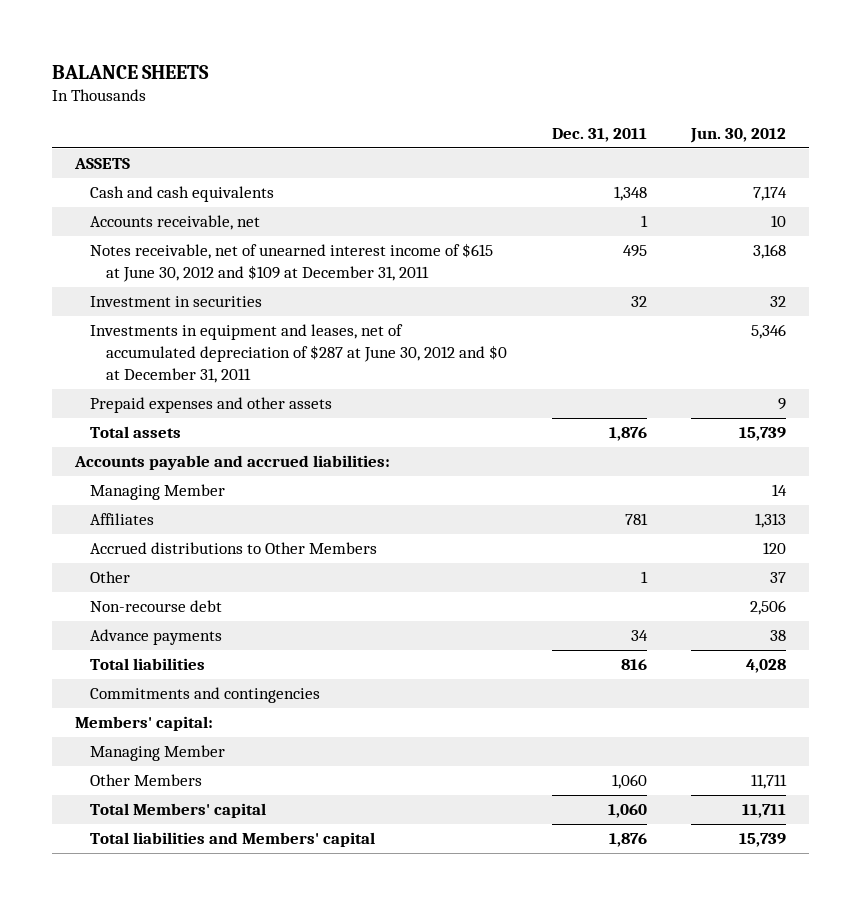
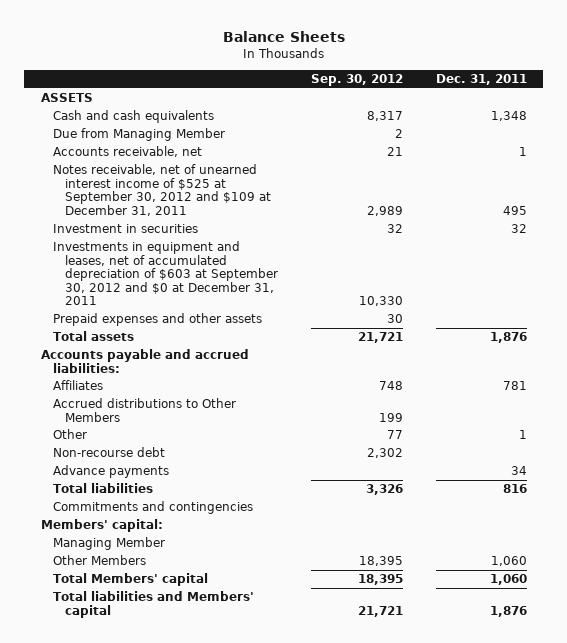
- BALANCE SHEETS
+ Balance Sheets
- | Dec. 31, 2011 | Jun. 30, 2012
+ | Sep. 30, 2012 | Dec. 31, 2011
+ Due from Managing Member | 2 |
- Notes receivable, net of unearned interest income of $615 at June 30, 2012 and $109 at December 31, 2011 | 495 | 3,168
+ Notes receivable, net of unearned interest income of $525 at September 30, 2012 and $109 at December 31, 2011 | 2,989 | 495
- Investments in equipment and leases, net of accumulated depreciation of $287 at June 30, 2012 and $0 at December 31, 2011 | | 5,346
+ Investments in equipment and leases, net of accumulated depreciation of $603 at September 30, 2012 and $0 at December 31, 2011 | 10,330 |
- Managing Member | | 14

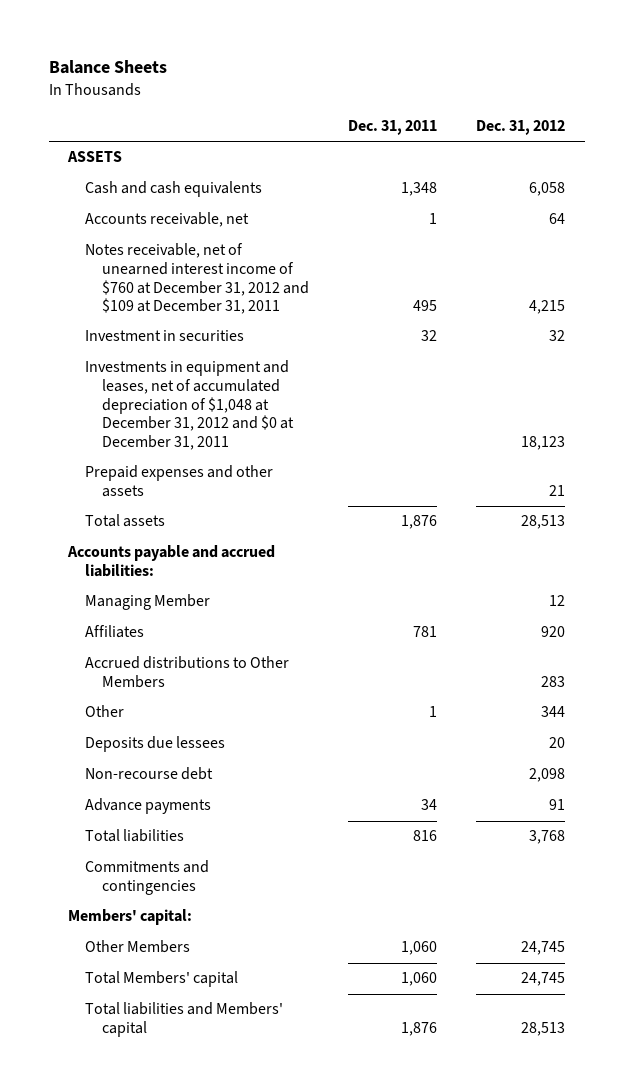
- | Sep. 30, 2012 | Dec. 31, 2011
+ | Dec. 31, 2011 | Dec. 31, 2012
- Due from Managing Member | 2 |
- Notes receivable, net of unearned interest income of $525 at September 30, 2012 and $109 at December 31, 2011 | 2,989 | 495
+ Notes receivable, net of unearned interest income of $760 at December 31, 2012 and $109 at December 31, 2011 | 495 | 4,215
- Investments in equipment and leases, net of accumulated depreciation of $603 at September 30, 2012 and $0 at December 31, 2011 | 10,330 |
+ Investments in equipment and leases, net of accumulated depreciation of $1,048 at December 31, 2012 and $0 at December 31, 2011 | | 18,123
moved up: Managing Member | | 12
+ Deposits due lessees | | 20

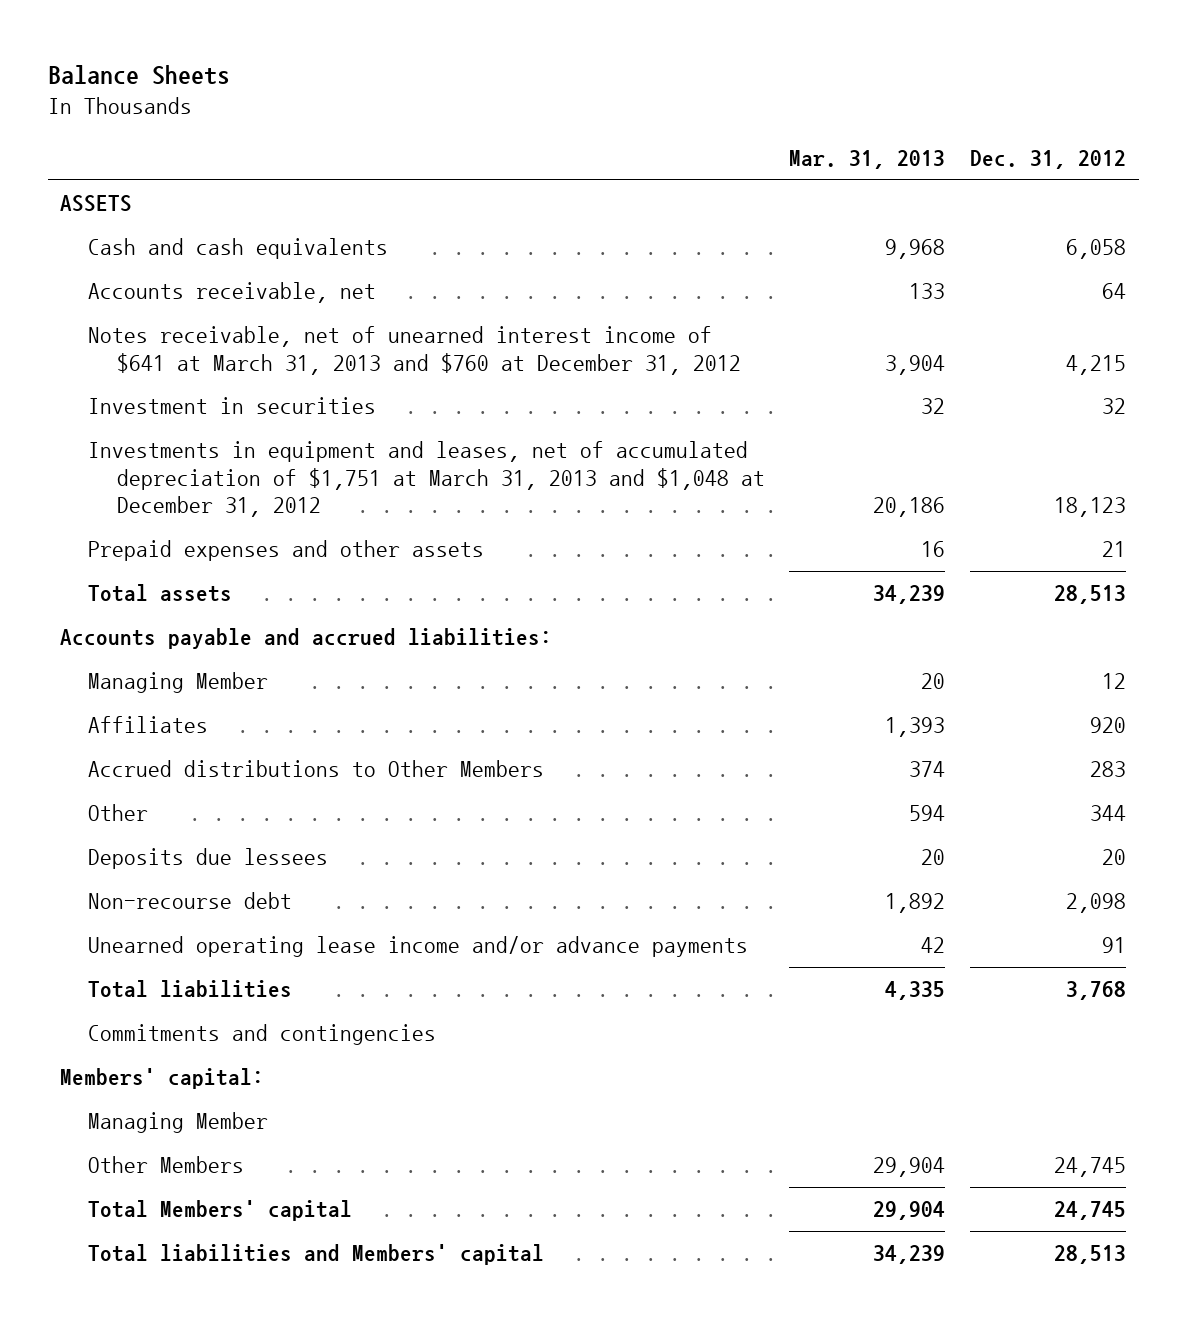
- | Dec. 31, 2011 | Dec. 31, 2012
+ | Mar. 31, 2013 | Dec. 31, 2012
- Notes receivable, net of unearned interest income of $760 at December 31, 2012 and $109 at December 31, 2011 | 495 | 4,215
+ Notes receivable, net of unearned interest income of $641 at March 31, 2013 and $760 at December 31, 2012 | 3,904 | 4,215
- Investments in equipment and leases, net of accumulated depreciation of $1,048 at December 31, 2012 and $0 at December 31, 2011 | | 18,123
+ Investments in equipment and leases, net of accumulated depreciation of $1,751 at March 31, 2013 and $1,048 at December 31, 2012 | 20,186 | 18,123
- Advance payments | 34 | 91
+ Unearned operating lease income and/or advance payments | 42 | 91
+ Managing Member

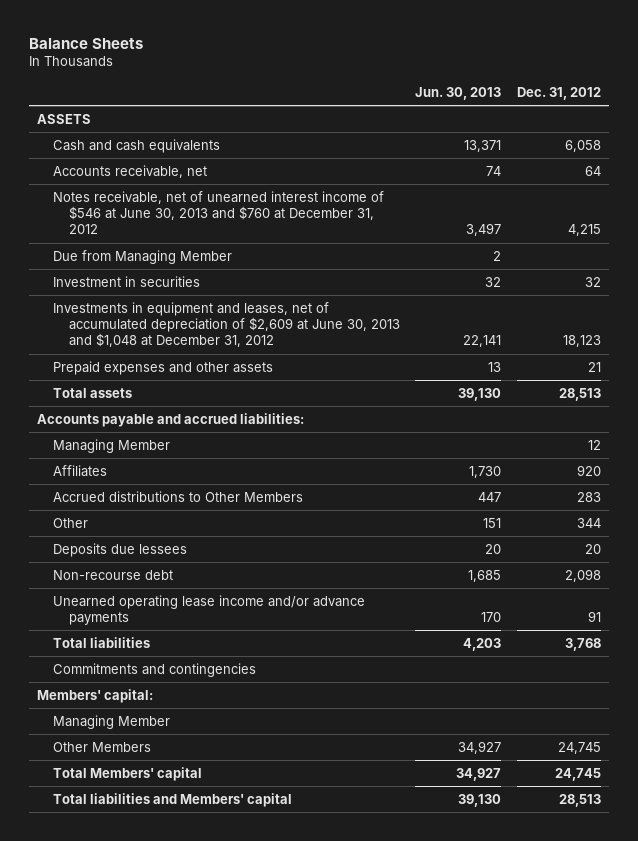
- | Mar. 31, 2013 | Dec. 31, 2012
+ | Jun. 30, 2013 | Dec. 31, 2012
- Notes receivable, net of unearned interest income of $641 at March 31, 2013 and $760 at December 31, 2012 | 3,904 | 4,215
+ Notes receivable, net of unearned interest income of $546 at June 30, 2013 and $760 at December 31, 2012 | 3,497 | 4,215
+ Due from Managing Member | 2 |
- Investments in equipment and leases, net of accumulated depreciation of $1,751 at March 31, 2013 and $1,048 at December 31, 2012 | 20,186 | 18,123
+ Investments in equipment and leases, net of accumulated depreciation of $2,609 at June 30, 2013 and $1,048 at December 31, 2012 | 22,141 | 18,123

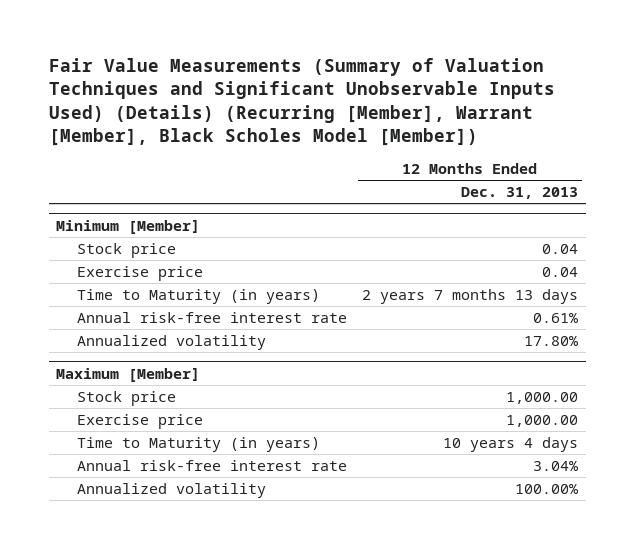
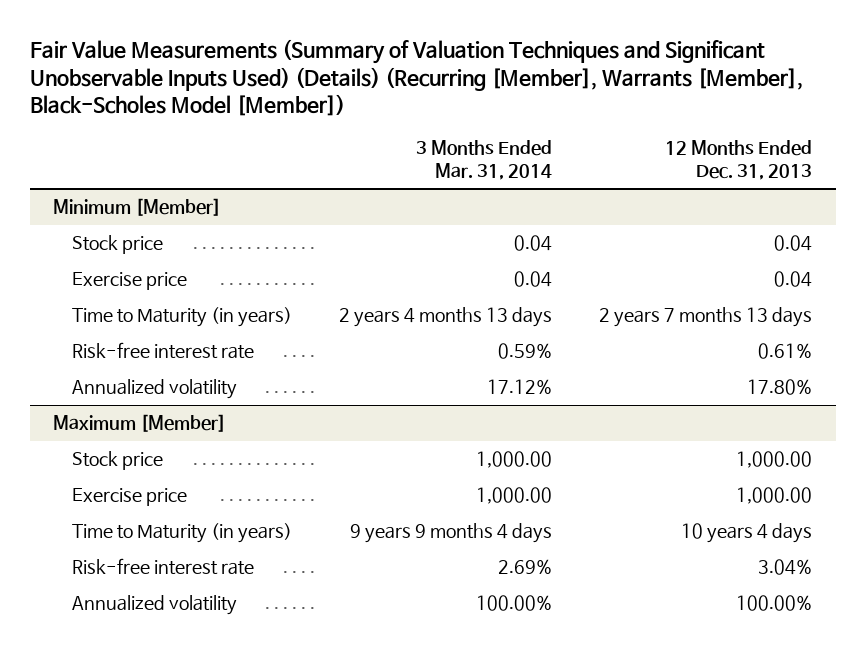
- Fair Value Measurements (Summary of Valuation Techniques and Significant Unobservable Inputs Used) (Details) (Recurring [Member], Warrant [Member], Black Scholes Model [Member])
+ Fair Value Measurements (Summary of Valuation Techniques and Significant Unobservable Inputs Used) (Details) (Recurring [Member], Warrants [Member], Black-Scholes Model [Member])
- | 12 Months Ended Dec. 31, 2013
+ | 3 Months Ended Mar. 31, 2014 | 12 Months Ended Dec. 31, 2013
@ Minimum [Member]
- Annual risk-free interest rate | 0.61%
+ Risk-free interest rate | 0.59% | 0.61%
@ Maximum [Member]
- Annual risk-free interest rate | 3.04%
+ Risk-free interest rate | 2.69% | 3.04%

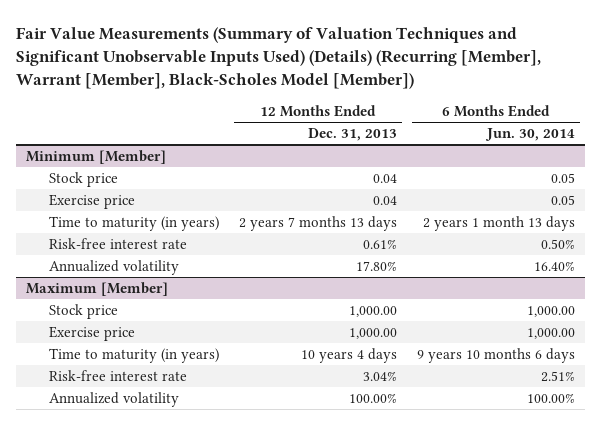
- Fair Value Measurements (Summary of Valuation Techniques and Significant Unobservable Inputs Used) (Details) (Recurring [Member], Warrants [Member], Black-Scholes Model [Member])
+ Fair Value Measurements (Summary of Valuation Techniques and Significant Unobservable Inputs Used) (Details) (Recurring [Member], Warrant [Member], Black-Scholes Model [Member])
- | 3 Months Ended Mar. 31, 2014 | 12 Months Ended Dec. 31, 2013
+ | 12 Months Ended Dec. 31, 2013 | 6 Months Ended Jun. 30, 2014
@ Minimum [Member]
- Time to Maturity (in years) | 2 years 4 months 13 days | 2 years 7 months 13 days
+ Time to maturity (in years) | 2 years 7 months 13 days | 2 years 1 month 13 days
@ Maximum [Member]
- Time to Maturity (in years) | 9 years 9 months 4 days | 10 years 4 days
+ Time to maturity (in years) | 10 years 4 days | 9 years 10 months 6 days

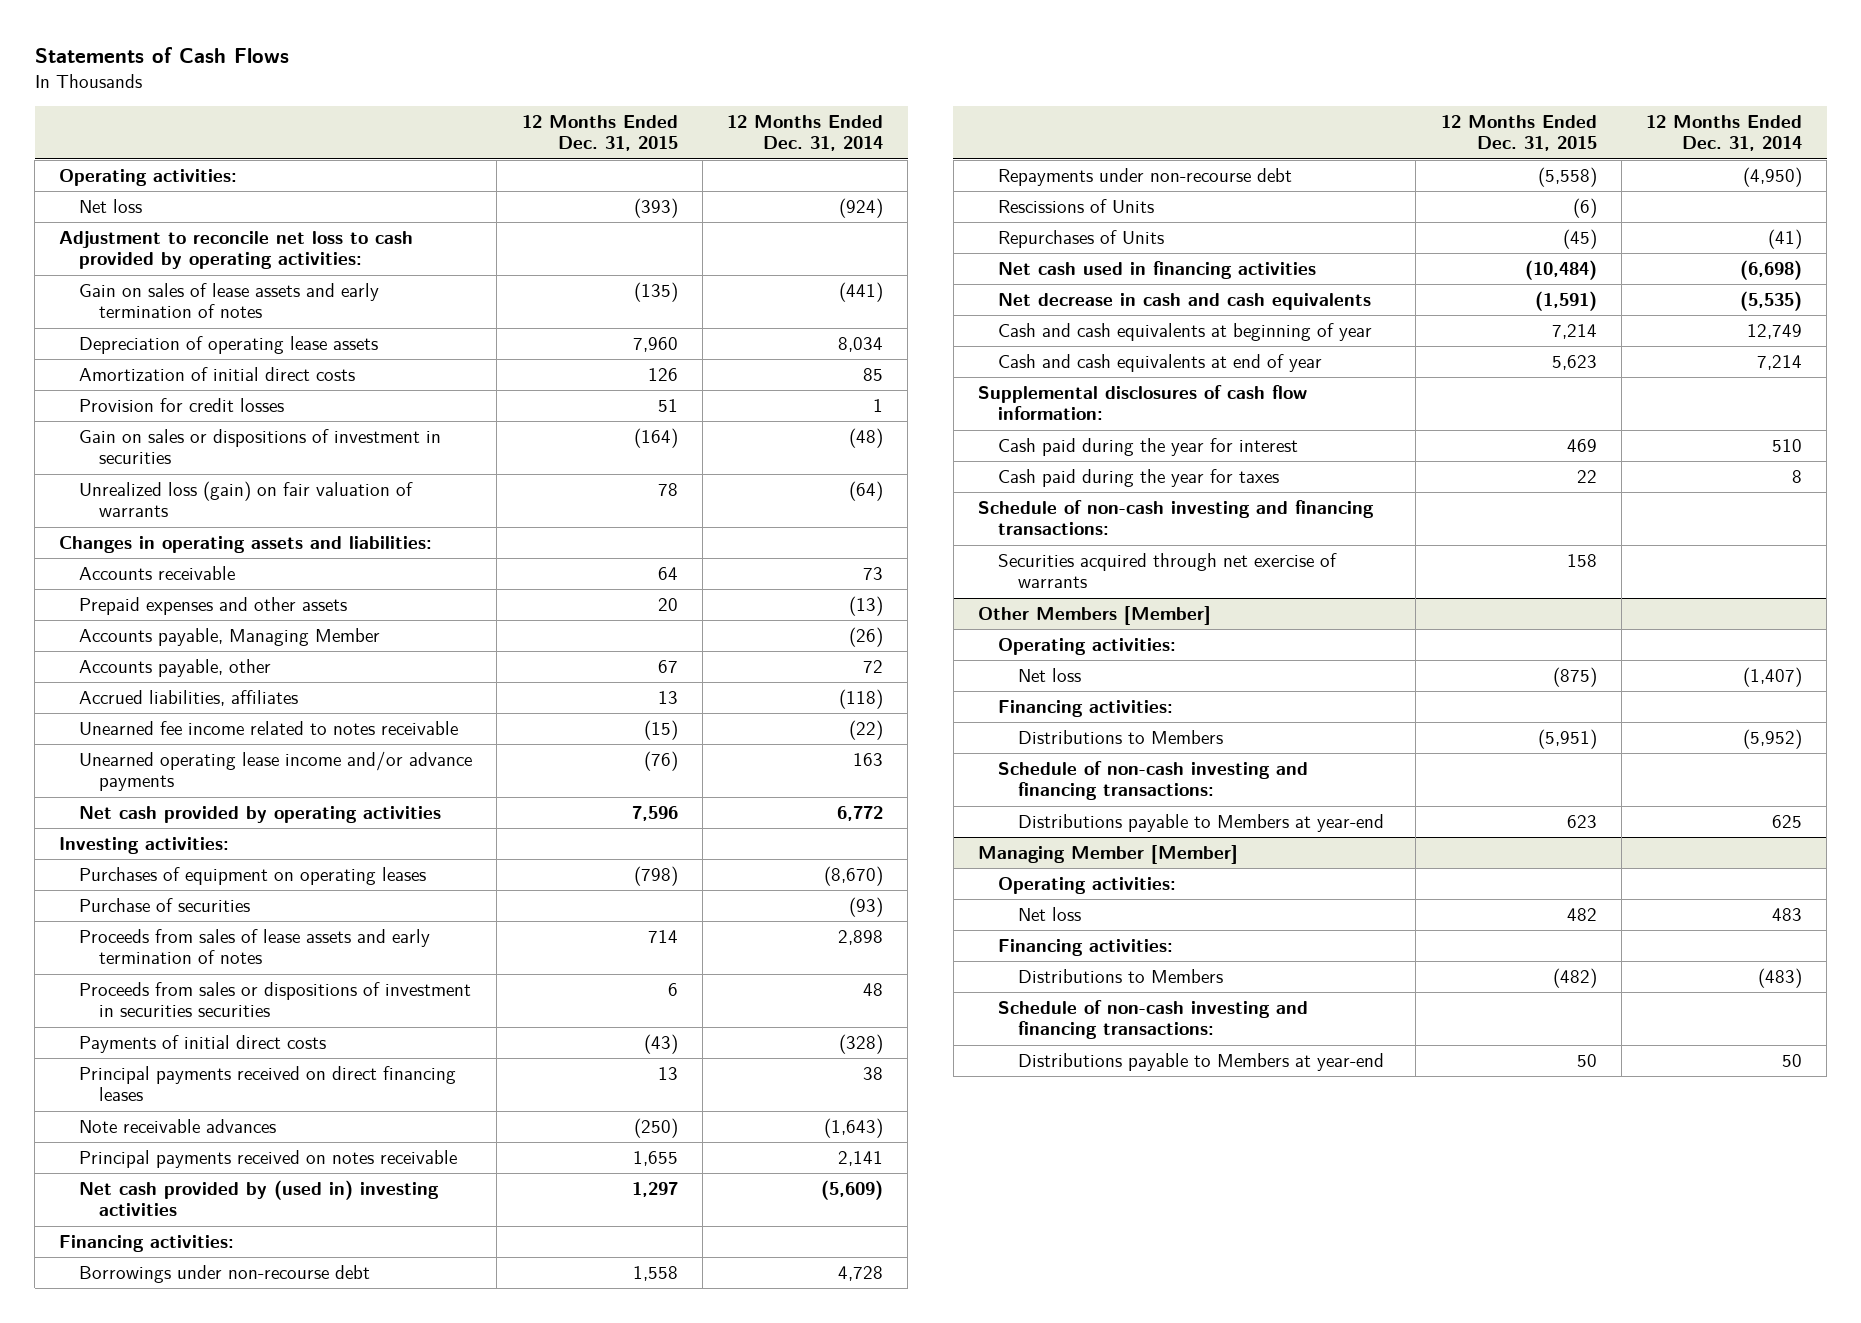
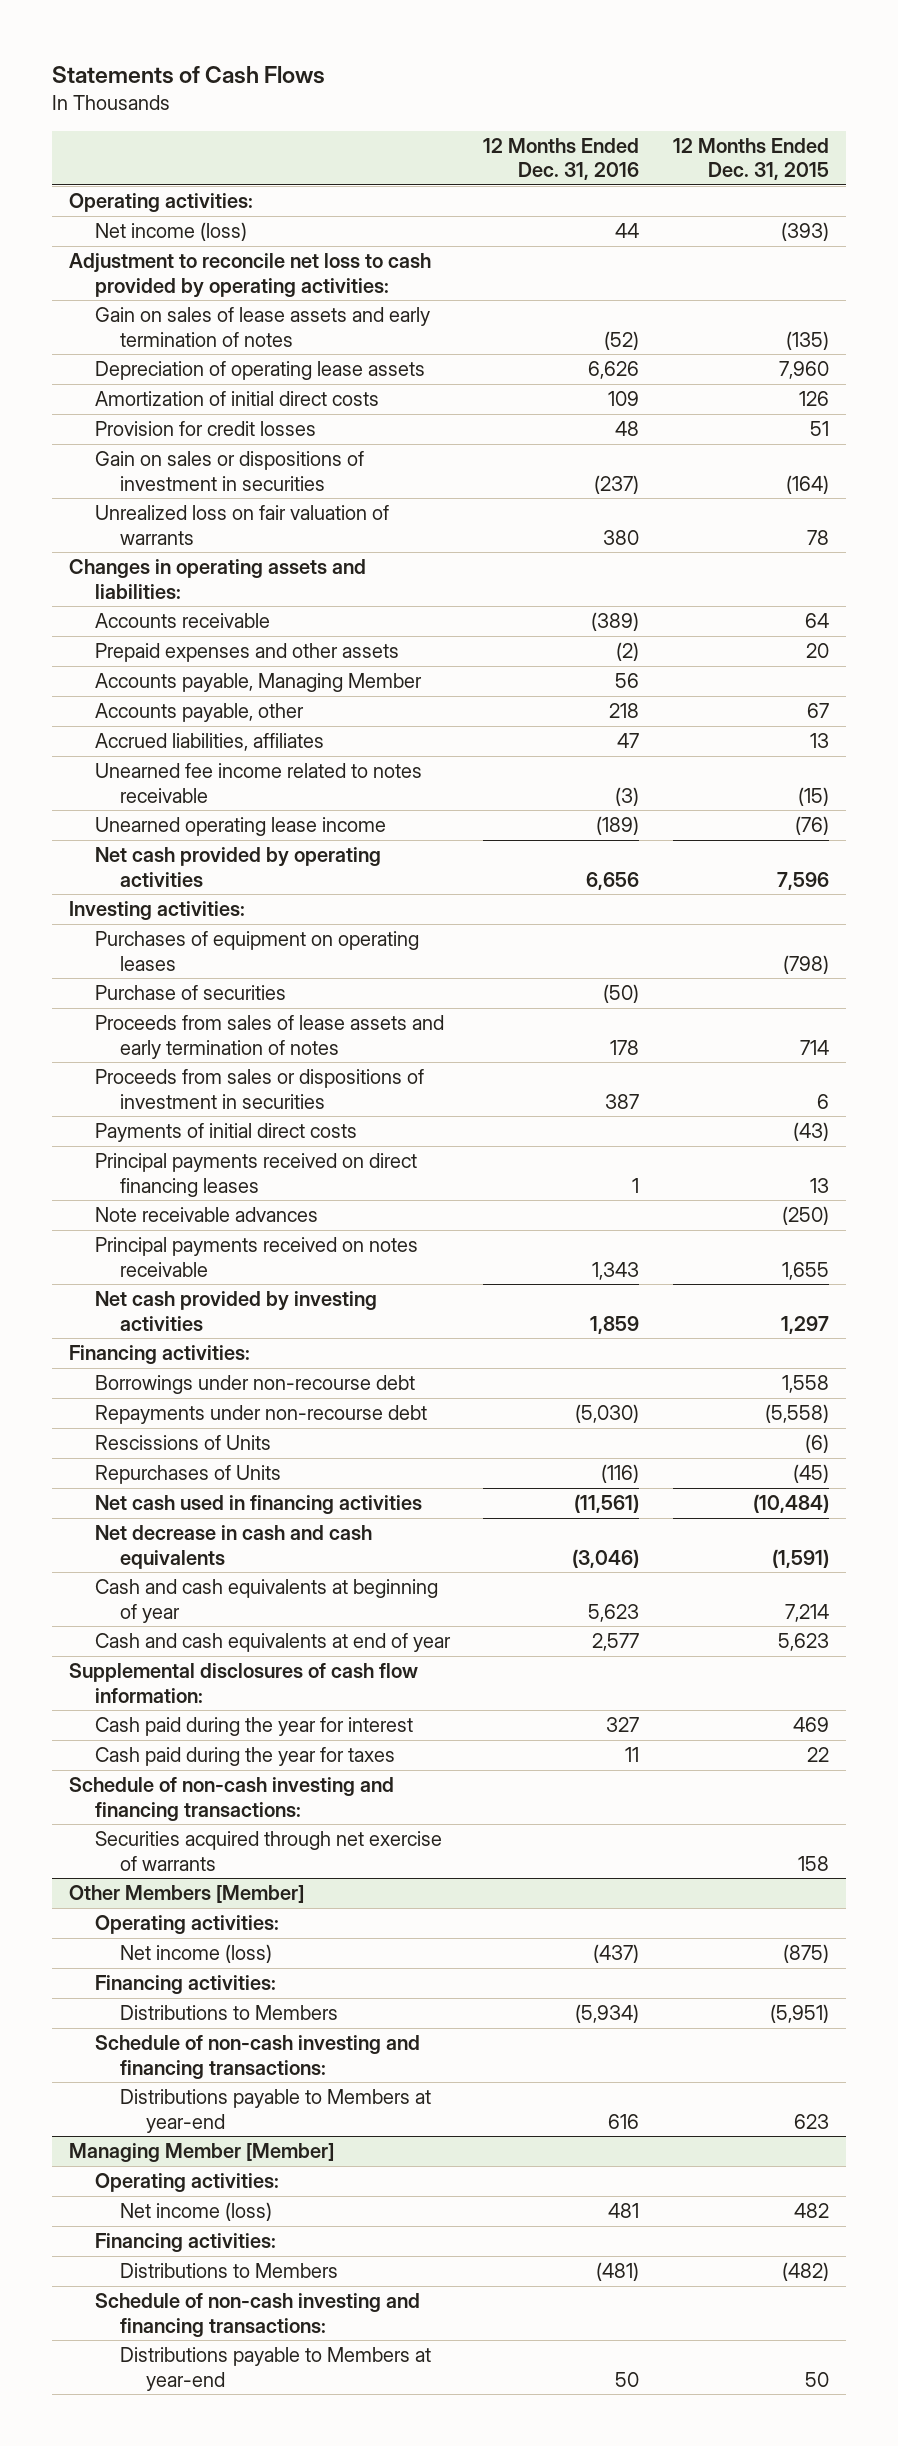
- | 12 Months Ended Dec. 31, 2015 | 12 Months Ended Dec. 31, 2014
+ | 12 Months Ended Dec. 31, 2016 | 12 Months Ended Dec. 31, 2015
- Net loss | (393) | (924)
+ Net income (loss) | 44 | (393)
- Unrealized loss (gain) on fair valuation of warrants | 78 | (64)
+ Unrealized loss on fair valuation of warrants | 380 | 78
- Unearned operating lease income and/or advance payments | (76) | 163
+ Unearned operating lease income | (189) | (76)
- Proceeds from sales or dispositions of investment in securities securities | 6 | 48
+ Proceeds from sales or dispositions of investment in securities | 387 | 6
- Net cash provided by (used in) investing activities | 1,297 | (5,609)
+ Net cash provided by investing activities | 1,859 | 1,297
@ Other Members [Member]
- Net loss | (875) | (1,407)
+ Net income (loss) | (437) | (875)
@ Managing Member [Member]
- Net loss | 482 | 483
+ Net income (loss) | 481 | 482

